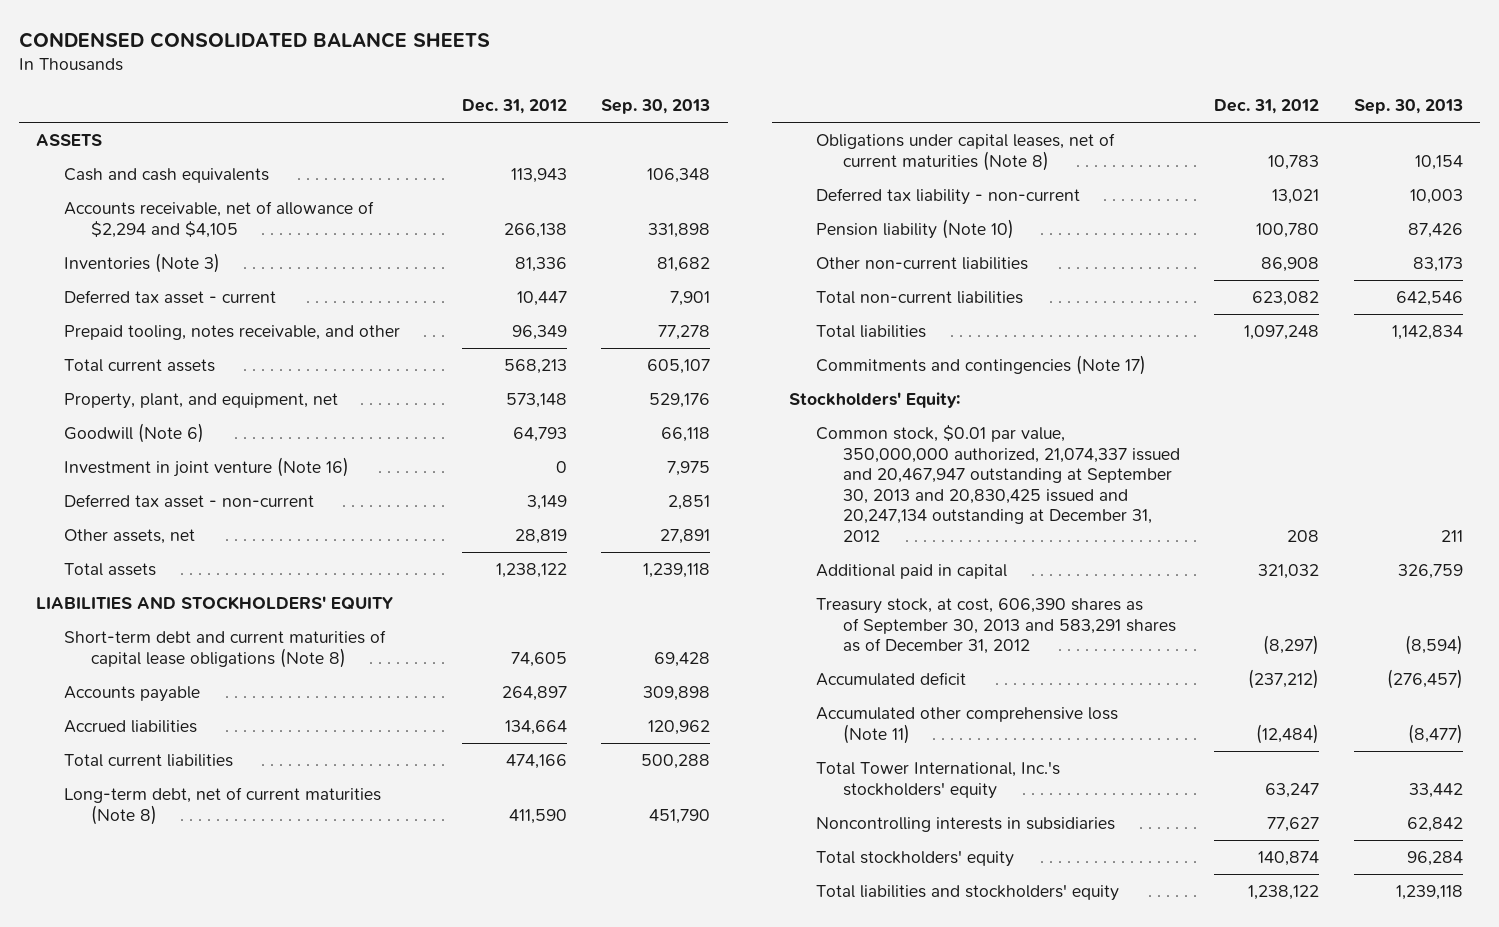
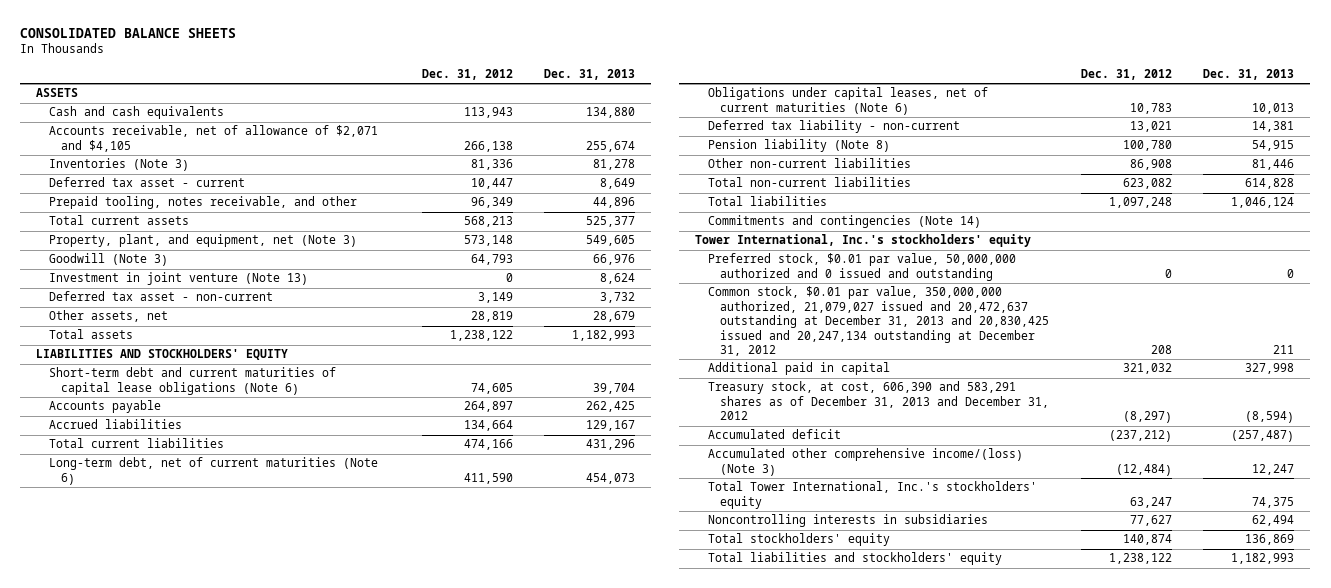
- CONDENSED CONSOLIDATED BALANCE SHEETS
+ CONSOLIDATED BALANCE SHEETS
- | Dec. 31, 2012 | Sep. 30, 2013
+ | Dec. 31, 2012 | Dec. 31, 2013
- Accounts receivable, net of allowance of $2,294 and $4,105 | 266,138 | 331,898
+ Accounts receivable, net of allowance of $2,071 and $4,105 | 266,138 | 255,674
- Property, plant, and equipment, net | 573,148 | 529,176
- Goodwill (Note 6) | 64,793 | 66,118
- Investment in joint venture (Note 16) | 0 | 7,975
+ Property, plant, and equipment, net (Note 3) | 573,148 | 549,605
+ Goodwill (Note 3) | 64,793 | 66,976
+ Investment in joint venture (Note 13) | 0 | 8,624
- Short-term debt and current maturities of capital lease obligations (Note 8) | 74,605 | 69,428
+ Short-term debt and current maturities of capital lease obligations (Note 6) | 74,605 | 39,704
- Long-term debt, net of current maturities (Note 8) | 411,590 | 451,790
- Obligations under capital leases, net of current maturities (Note 8) | 10,783 | 10,154
+ Long-term debt, net of current maturities (Note 6) | 411,590 | 454,073
+ Obligations under capital leases, net of current maturities (Note 6) | 10,783 | 10,013
- Pension liability (Note 10) | 100,780 | 87,426
+ Pension liability (Note 8) | 100,780 | 54,915
- Commitments and contingencies (Note 17)
- Stockholders' Equity:
- Common stock, $0.01 par value, 350,000,000 authorized, 21,074,337 issued and 20,467,947 outstanding at September 30, 2013 and 20,830,425 issued and 20,247,134 outstanding at December 31, 2012 | 208 | 211
+ Commitments and contingencies (Note 14)
+ Tower International, Inc.'s stockholders' equity
+ Preferred stock, $0.01 par value, 50,000,000 authorized and 0 issued and outstanding | 0 | 0
+ Common stock, $0.01 par value, 350,000,000 authorized, 21,079,027 issued and 20,472,637 outstanding at December 31, 2013 and 20,830,425 issued and 20,247,134 outstanding at December 31, 2012 | 208 | 211
- Treasury stock, at cost, 606,390 shares as of September 30, 2013 and 583,291 shares as of December 31, 2012 | (8,297) | (8,594)
+ Treasury stock, at cost, 606,390 and 583,291 shares as of December 31, 2013 and December 31, 2012 | (8,297) | (8,594)
- Accumulated other comprehensive loss (Note 11) | (12,484) | (8,477)
+ Accumulated other comprehensive income/(loss) (Note 3) | (12,484) | 12,247

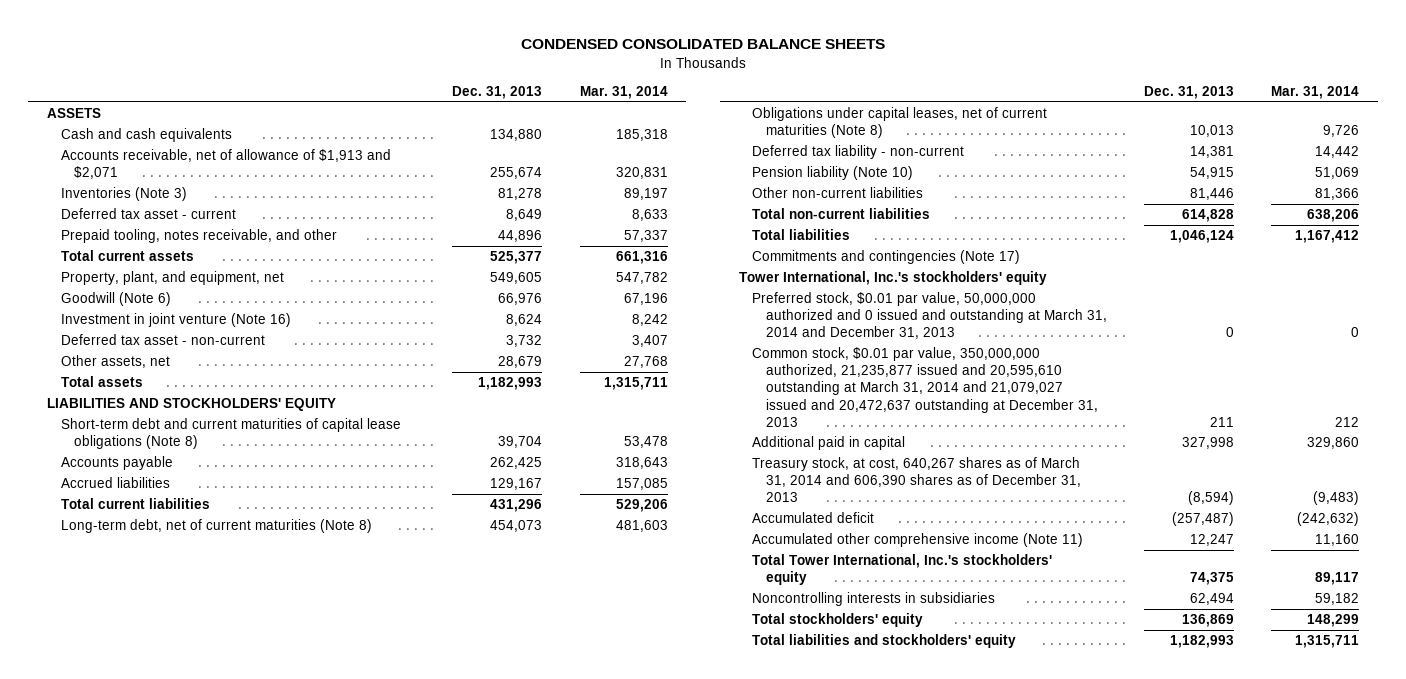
- CONSOLIDATED BALANCE SHEETS
+ CONDENSED CONSOLIDATED BALANCE SHEETS
- | Dec. 31, 2012 | Dec. 31, 2013
+ | Dec. 31, 2013 | Mar. 31, 2014
- Accounts receivable, net of allowance of $2,071 and $4,105 | 266,138 | 255,674
+ Accounts receivable, net of allowance of $1,913 and $2,071 | 255,674 | 320,831
- Property, plant, and equipment, net (Note 3) | 573,148 | 549,605
- Goodwill (Note 3) | 64,793 | 66,976
- Investment in joint venture (Note 13) | 0 | 8,624
+ Property, plant, and equipment, net | 549,605 | 547,782
+ Goodwill (Note 6) | 66,976 | 67,196
+ Investment in joint venture (Note 16) | 8,624 | 8,242
- Short-term debt and current maturities of capital lease obligations (Note 6) | 74,605 | 39,704
+ Short-term debt and current maturities of capital lease obligations (Note 8) | 39,704 | 53,478
- Long-term debt, net of current maturities (Note 6) | 411,590 | 454,073
- Obligations under capital leases, net of current maturities (Note 6) | 10,783 | 10,013
+ Long-term debt, net of current maturities (Note 8) | 454,073 | 481,603
+ Obligations under capital leases, net of current maturities (Note 8) | 10,013 | 9,726
- Pension liability (Note 8) | 100,780 | 54,915
+ Pension liability (Note 10) | 54,915 | 51,069
- Commitments and contingencies (Note 14)
+ Commitments and contingencies (Note 17)
- Preferred stock, $0.01 par value, 50,000,000 authorized and 0 issued and outstanding | 0 | 0
- Common stock, $0.01 par value, 350,000,000 authorized, 21,079,027 issued and 20,472,637 outstanding at December 31, 2013 and 20,830,425 issued and 20,247,134 outstanding at December 31, 2012 | 208 | 211
+ Preferred stock, $0.01 par value, 50,000,000 authorized and 0 issued and outstanding at March 31, 2014 and December 31, 2013 | 0 | 0
+ Common stock, $0.01 par value, 350,000,000 authorized, 21,235,877 issued and 20,595,610 outstanding at March 31, 2014 and 21,079,027 issued and 20,472,637 outstanding at December 31, 2013 | 211 | 212
- Treasury stock, at cost, 606,390 and 583,291 shares as of December 31, 2013 and December 31, 2012 | (8,297) | (8,594)
+ Treasury stock, at cost, 640,267 shares as of March 31, 2014 and 606,390 shares as of December 31, 2013 | (8,594) | (9,483)
- Accumulated other comprehensive income/(loss) (Note 3) | (12,484) | 12,247
+ Accumulated other comprehensive income (Note 11) | 12,247 | 11,160

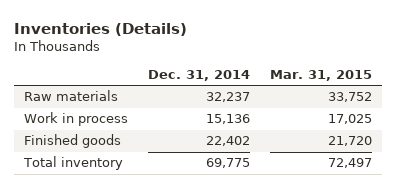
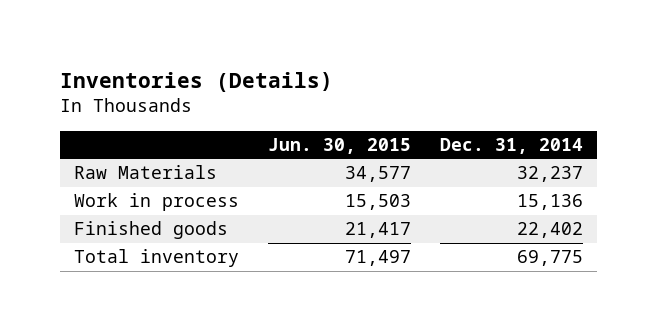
- | Dec. 31, 2014 | Mar. 31, 2015
+ | Jun. 30, 2015 | Dec. 31, 2014
- Raw materials | 32,237 | 33,752
+ Raw Materials | 34,577 | 32,237

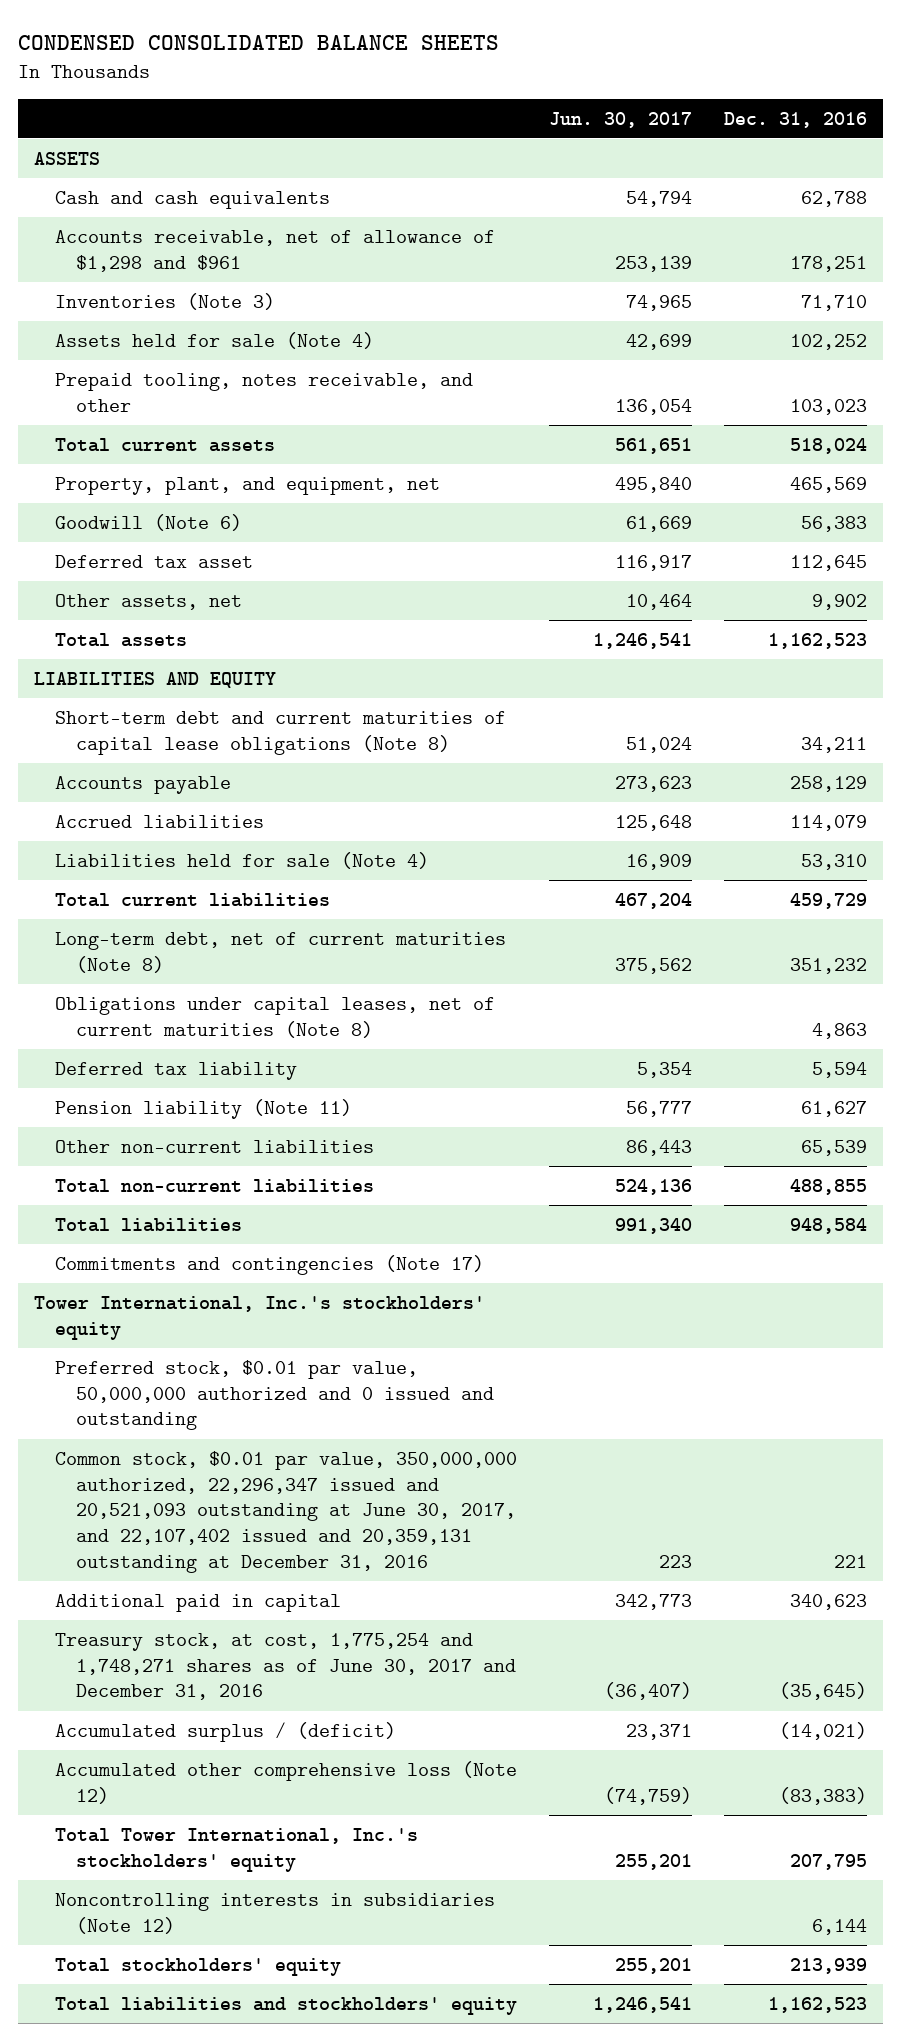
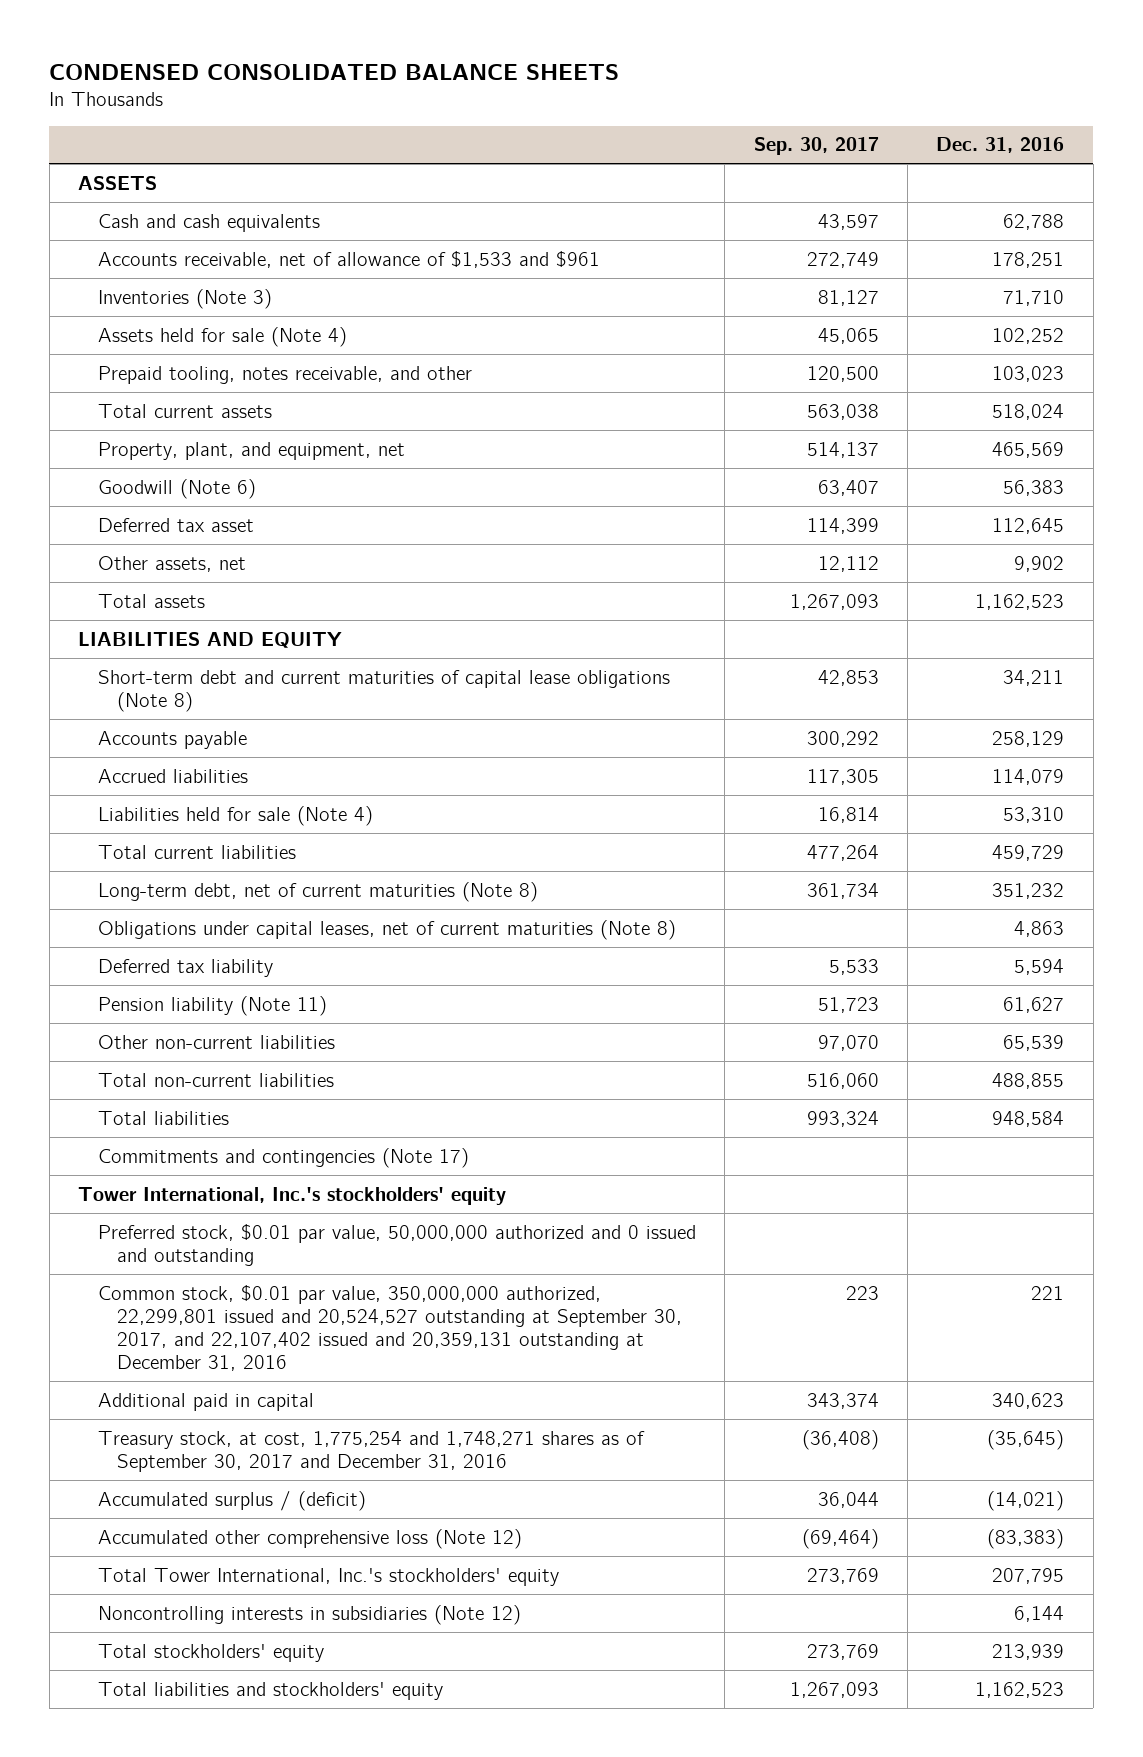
- | Jun. 30, 2017 | Dec. 31, 2016
+ | Sep. 30, 2017 | Dec. 31, 2016
- Accounts receivable, net of allowance of $1,298 and $961 | 253,139 | 178,251
+ Accounts receivable, net of allowance of $1,533 and $961 | 272,749 | 178,251
- Common stock, $0.01 par value, 350,000,000 authorized, 22,296,347 issued and 20,521,093 outstanding at June 30, 2017, and 22,107,402 issued and 20,359,131 outstanding at December 31, 2016 | 223 | 221
+ Common stock, $0.01 par value, 350,000,000 authorized, 22,299,801 issued and 20,524,527 outstanding at September 30, 2017, and 22,107,402 issued and 20,359,131 outstanding at December 31, 2016 | 223 | 221
- Treasury stock, at cost, 1,775,254 and 1,748,271 shares as of June 30, 2017 and December 31, 2016 | (36,407) | (35,645)
+ Treasury stock, at cost, 1,775,254 and 1,748,271 shares as of September 30, 2017 and December 31, 2016 | (36,408) | (35,645)

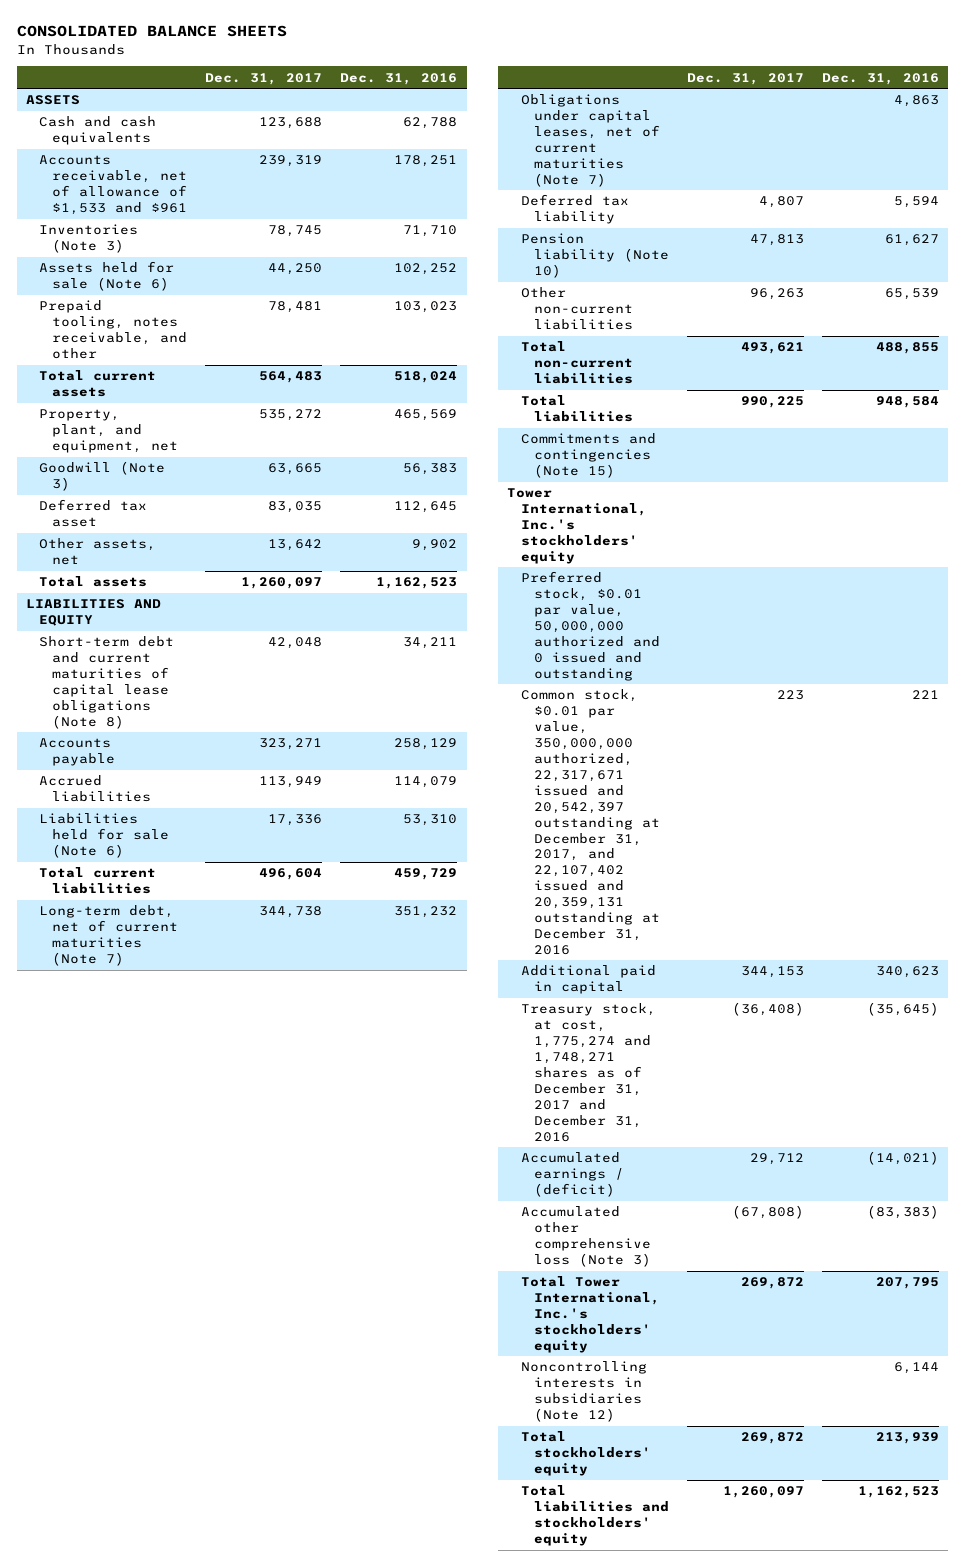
- CONDENSED CONSOLIDATED BALANCE SHEETS
+ CONSOLIDATED BALANCE SHEETS
- | Sep. 30, 2017 | Dec. 31, 2016
+ | Dec. 31, 2017 | Dec. 31, 2016
- Assets held for sale (Note 4) | 45,065 | 102,252
+ Assets held for sale (Note 6) | 44,250 | 102,252
- Goodwill (Note 6) | 63,407 | 56,383
+ Goodwill (Note 3) | 63,665 | 56,383
- Liabilities held for sale (Note 4) | 16,814 | 53,310
+ Liabilities held for sale (Note 6) | 17,336 | 53,310
- Long-term debt, net of current maturities (Note 8) | 361,734 | 351,232
- Obligations under capital leases, net of current maturities (Note 8) | | 4,863
+ Long-term debt, net of current maturities (Note 7) | 344,738 | 351,232
+ Obligations under capital leases, net of current maturities (Note 7) | | 4,863
- Pension liability (Note 11) | 51,723 | 61,627
+ Pension liability (Note 10) | 47,813 | 61,627
- Commitments and contingencies (Note 17)
+ Commitments and contingencies (Note 15)
- Common stock, $0.01 par value, 350,000,000 authorized, 22,299,801 issued and 20,524,527 outstanding at September 30, 2017, and 22,107,402 issued and 20,359,131 outstanding at December 31, 2016 | 223 | 221
+ Common stock, $0.01 par value, 350,000,000 authorized, 22,317,671 issued and 20,542,397 outstanding at December 31, 2017, and 22,107,402 issued and 20,359,131 outstanding at December 31, 2016 | 223 | 221
- Treasury stock, at cost, 1,775,254 and 1,748,271 shares as of September 30, 2017 and December 31, 2016 | (36,408) | (35,645)
- Accumulated surplus / (deficit) | 36,044 | (14,021)
- Accumulated other comprehensive loss (Note 12) | (69,464) | (83,383)
+ Treasury stock, at cost, 1,775,274 and 1,748,271 shares as of December 31, 2017 and December 31, 2016 | (36,408) | (35,645)
+ Accumulated earnings / (deficit) | 29,712 | (14,021)
+ Accumulated other comprehensive loss (Note 3) | (67,808) | (83,383)

